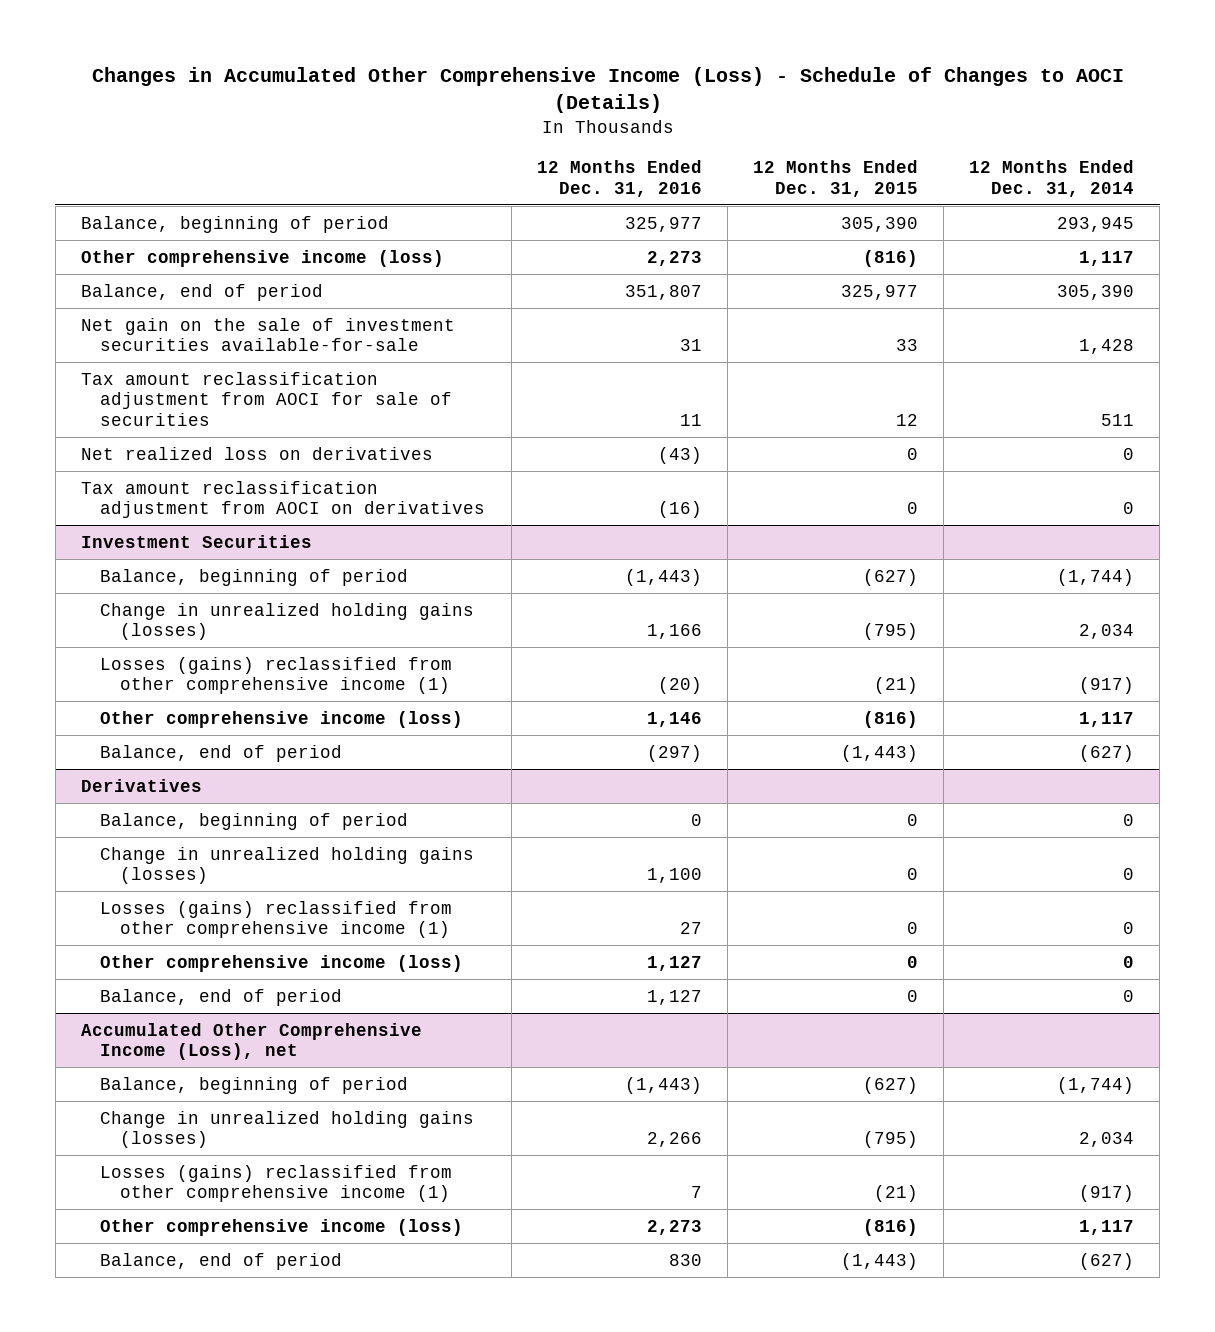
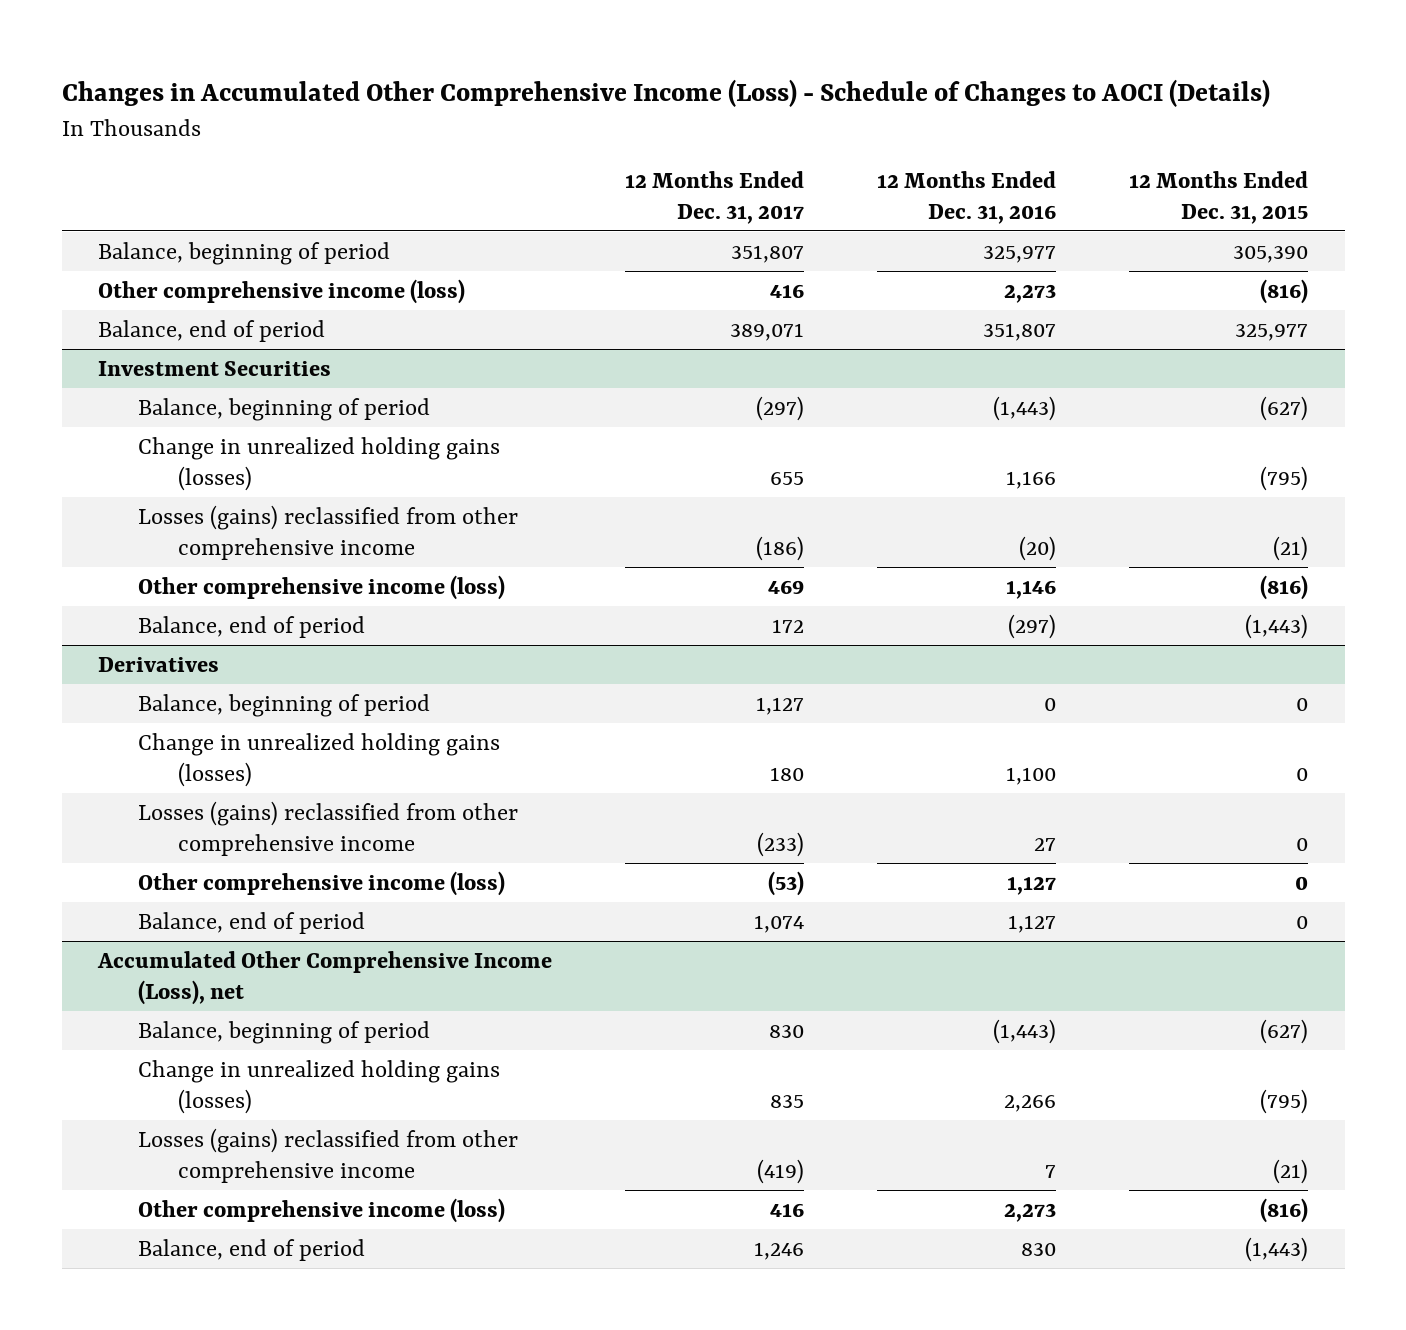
- | 12 Months Ended Dec. 31, 2016 | 12 Months Ended Dec. 31, 2015 | 12 Months Ended Dec. 31, 2014
+ | 12 Months Ended Dec. 31, 2017 | 12 Months Ended Dec. 31, 2016 | 12 Months Ended Dec. 31, 2015
- Net gain on the sale of investment securities available-for-sale | 31 | 33 | 1,428
- Tax amount reclassification adjustment from AOCI for sale of securities | 11 | 12 | 511
- Net realized loss on derivatives | (43) | 0 | 0
- Tax amount reclassification adjustment from AOCI on derivatives | (16) | 0 | 0
@ Investment Securities
- Losses (gains) reclassified from other comprehensive income (1) | (20) | (21) | (917)
+ Losses (gains) reclassified from other comprehensive income | (186) | (20) | (21)
@ Derivatives
- Losses (gains) reclassified from other comprehensive income (1) | 27 | 0 | 0
+ Losses (gains) reclassified from other comprehensive income | (233) | 27 | 0
@ Accumulated Other Comprehensive Income (Loss), net
- Losses (gains) reclassified from other comprehensive income (1) | 7 | (21) | (917)
+ Losses (gains) reclassified from other comprehensive income | (419) | 7 | (21)

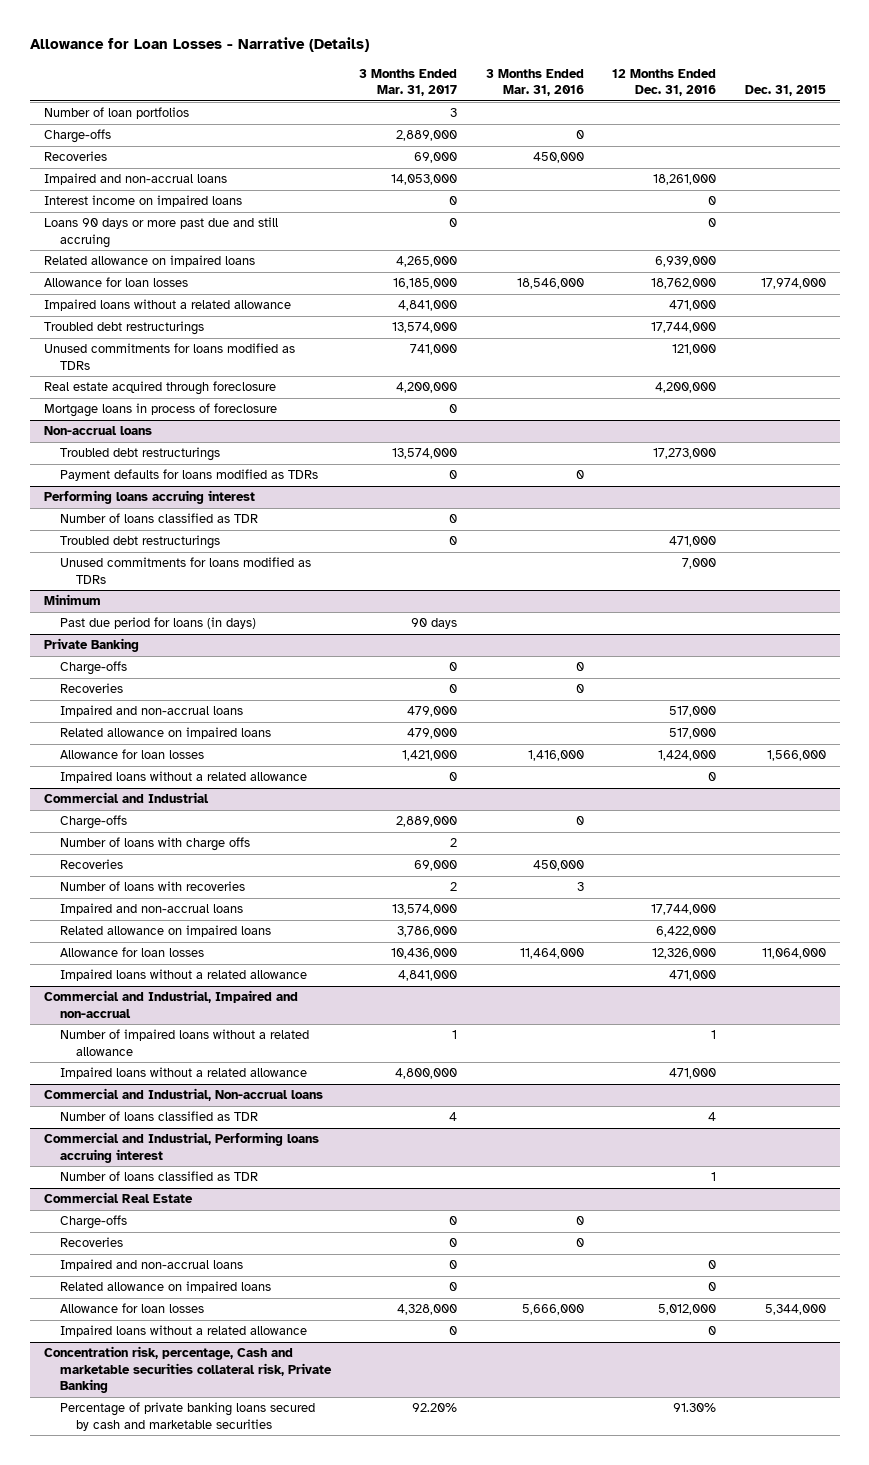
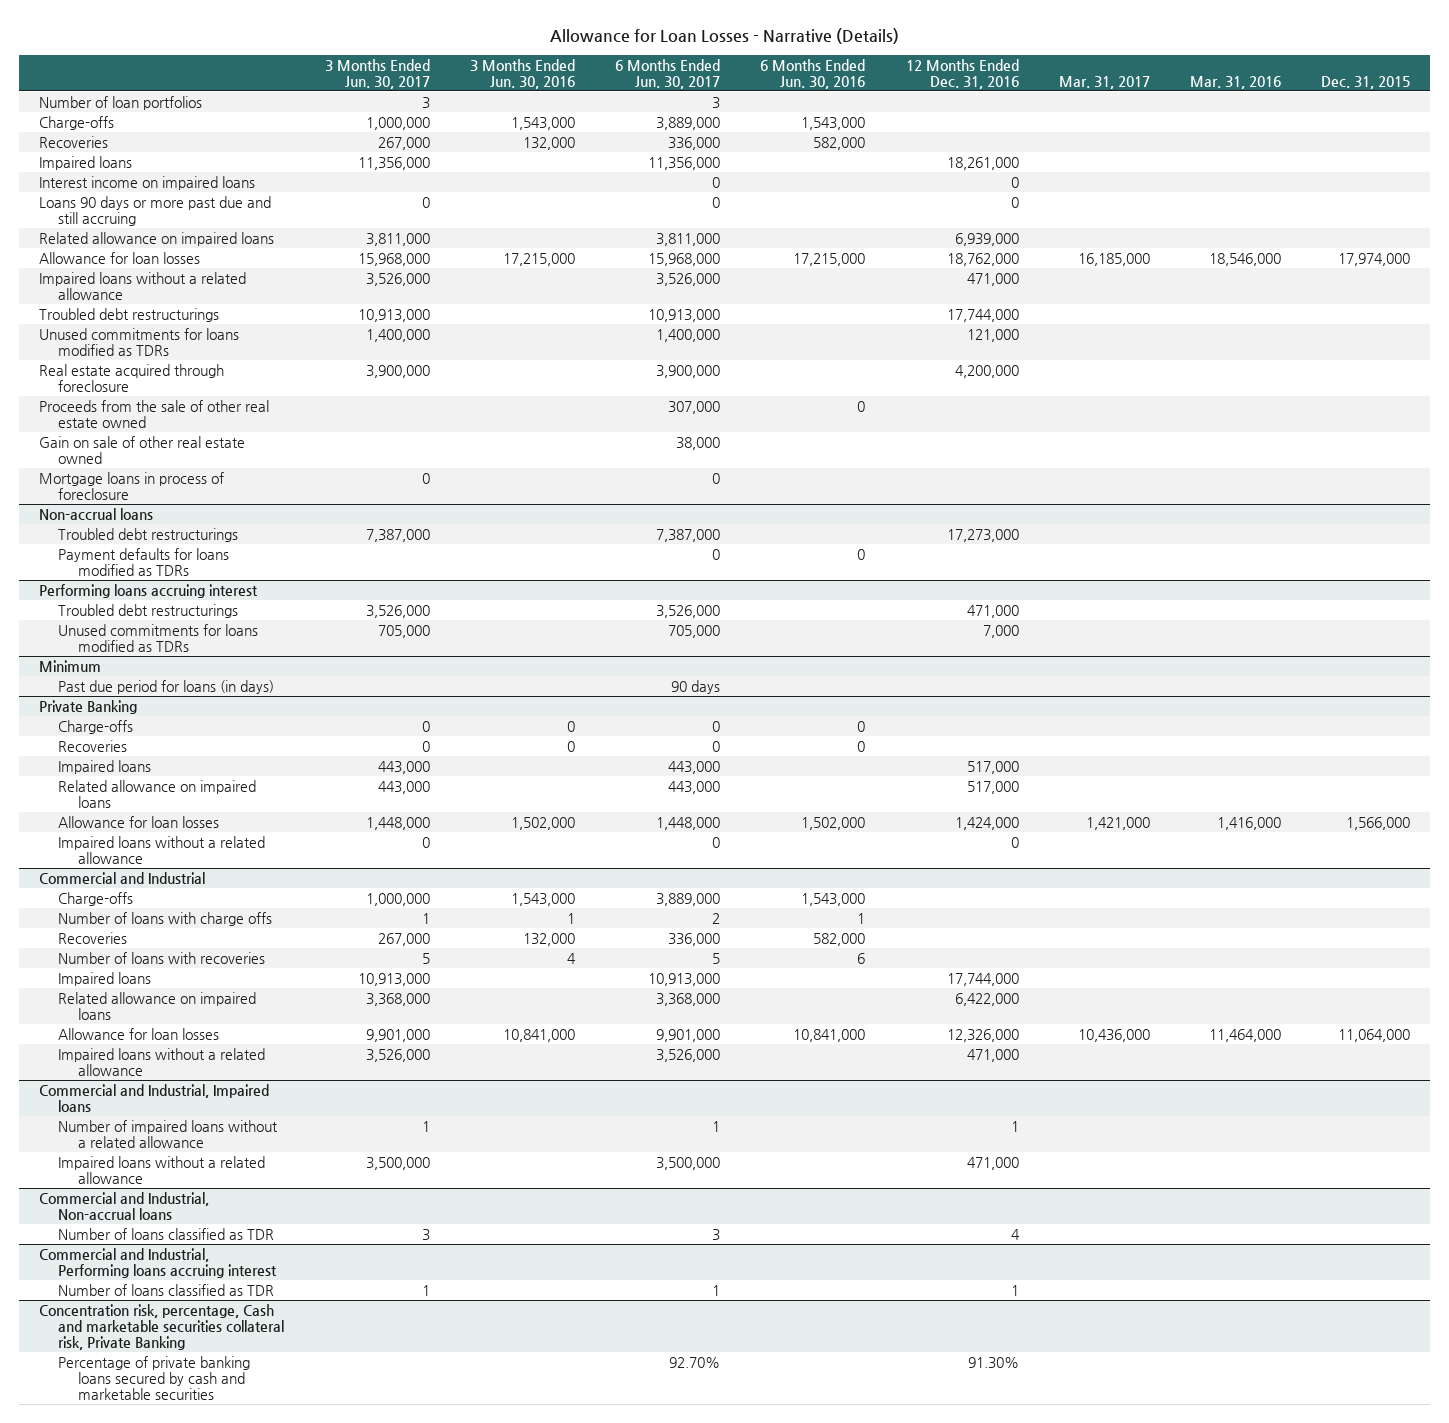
- | 3 Months Ended Mar. 31, 2017 | 3 Months Ended Mar. 31, 2016 | 12 Months Ended Dec. 31, 2016 | Dec. 31, 2015
+ | 3 Months Ended Jun. 30, 2017 | 3 Months Ended Jun. 30, 2016 | 6 Months Ended Jun. 30, 2017 | 6 Months Ended Jun. 30, 2016 | 12 Months Ended Dec. 31, 2016 | Mar. 31, 2017 | Mar. 31, 2016 | Dec. 31, 2015
- Impaired and non-accrual loans | 14,053,000 | | 18,261,000 |
+ Impaired loans | 11,356,000 | | 11,356,000 | | 18,261,000 | | |
+ Proceeds from the sale of other real estate owned | | | 307,000 | 0 | | | |
+ Gain on sale of other real estate owned | | | 38,000 | | | | |
@ Performing loans accruing interest
- Number of loans classified as TDR | 0 | | |
@ Private Banking
- Impaired and non-accrual loans | 479,000 | | 517,000 |
+ Impaired loans | 443,000 | | 443,000 | | 517,000 | | |
@ Commercial and Industrial
- Impaired and non-accrual loans | 13,574,000 | | 17,744,000 |
+ Impaired loans | 10,913,000 | | 10,913,000 | | 17,744,000 | | |
- Commercial and Industrial, Impaired and non-accrual
+ Commercial and Industrial, Impaired loans
- Commercial Real Estate
- Charge-offs | 0 | 0 | |
- Recoveries | 0 | 0 | |
- Impaired and non-accrual loans | 0 | | 0 |
- Related allowance on impaired loans | 0 | | 0 |
- Allowance for loan losses | 4,328,000 | 5,666,000 | 5,012,000 | 5,344,000
- Impaired loans without a related allowance | 0 | | 0 |

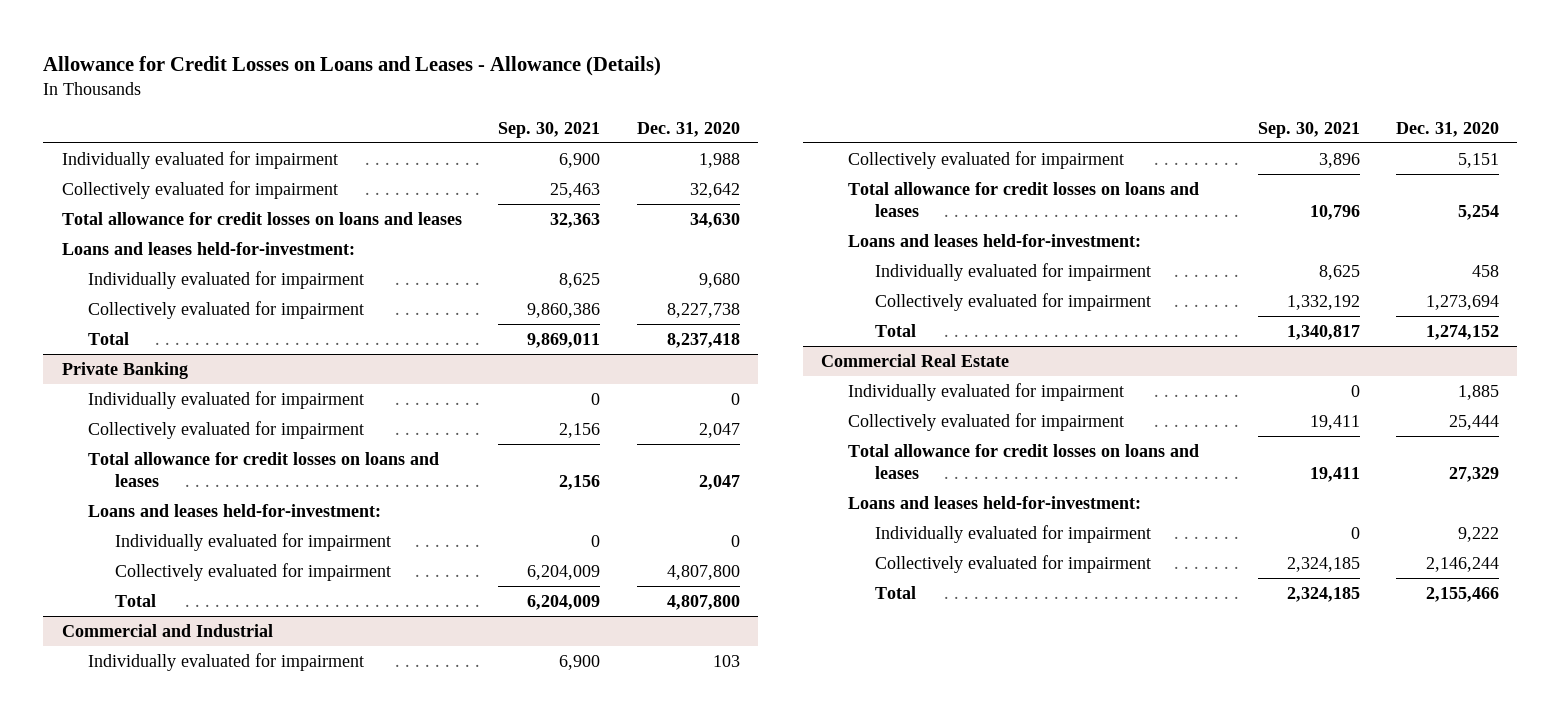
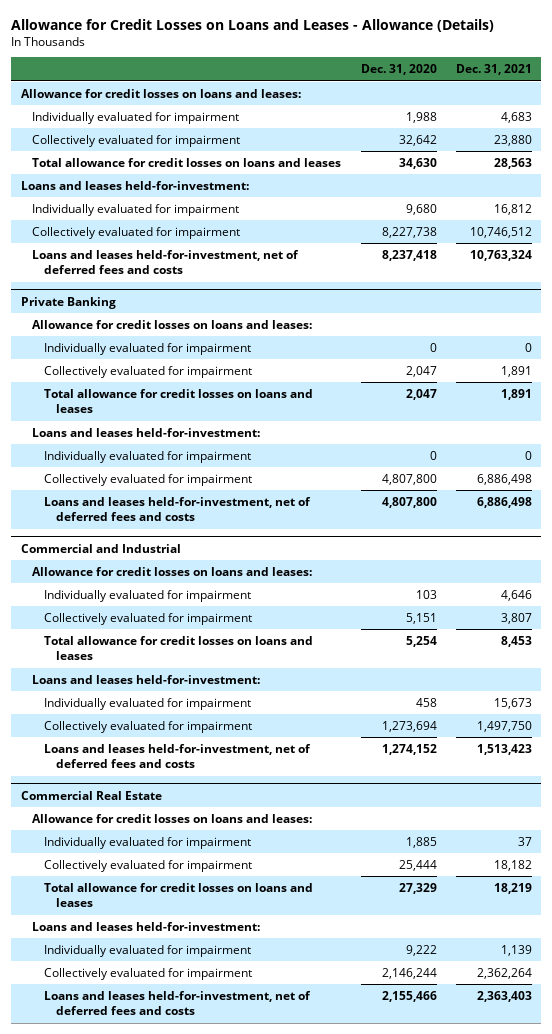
- | Sep. 30, 2021 | Dec. 31, 2020
+ | Dec. 31, 2020 | Dec. 31, 2021
+ Allowance for credit losses on loans and leases:
- Total | 9,869,011 | 8,237,418
+ Loans and leases held-for-investment, net of deferred fees and costs | 8,237,418 | 10,763,324
@ Private Banking
+ Allowance for credit losses on loans and leases:
- Total | 6,204,009 | 4,807,800
+ Loans and leases held-for-investment, net of deferred fees and costs | 4,807,800 | 6,886,498
@ Commercial and Industrial
+ Allowance for credit losses on loans and leases:
- Total | 1,340,817 | 1,274,152
+ Loans and leases held-for-investment, net of deferred fees and costs | 1,274,152 | 1,513,423
@ Commercial Real Estate
+ Allowance for credit losses on loans and leases:
- Total | 2,324,185 | 2,155,466
+ Loans and leases held-for-investment, net of deferred fees and costs | 2,155,466 | 2,363,403

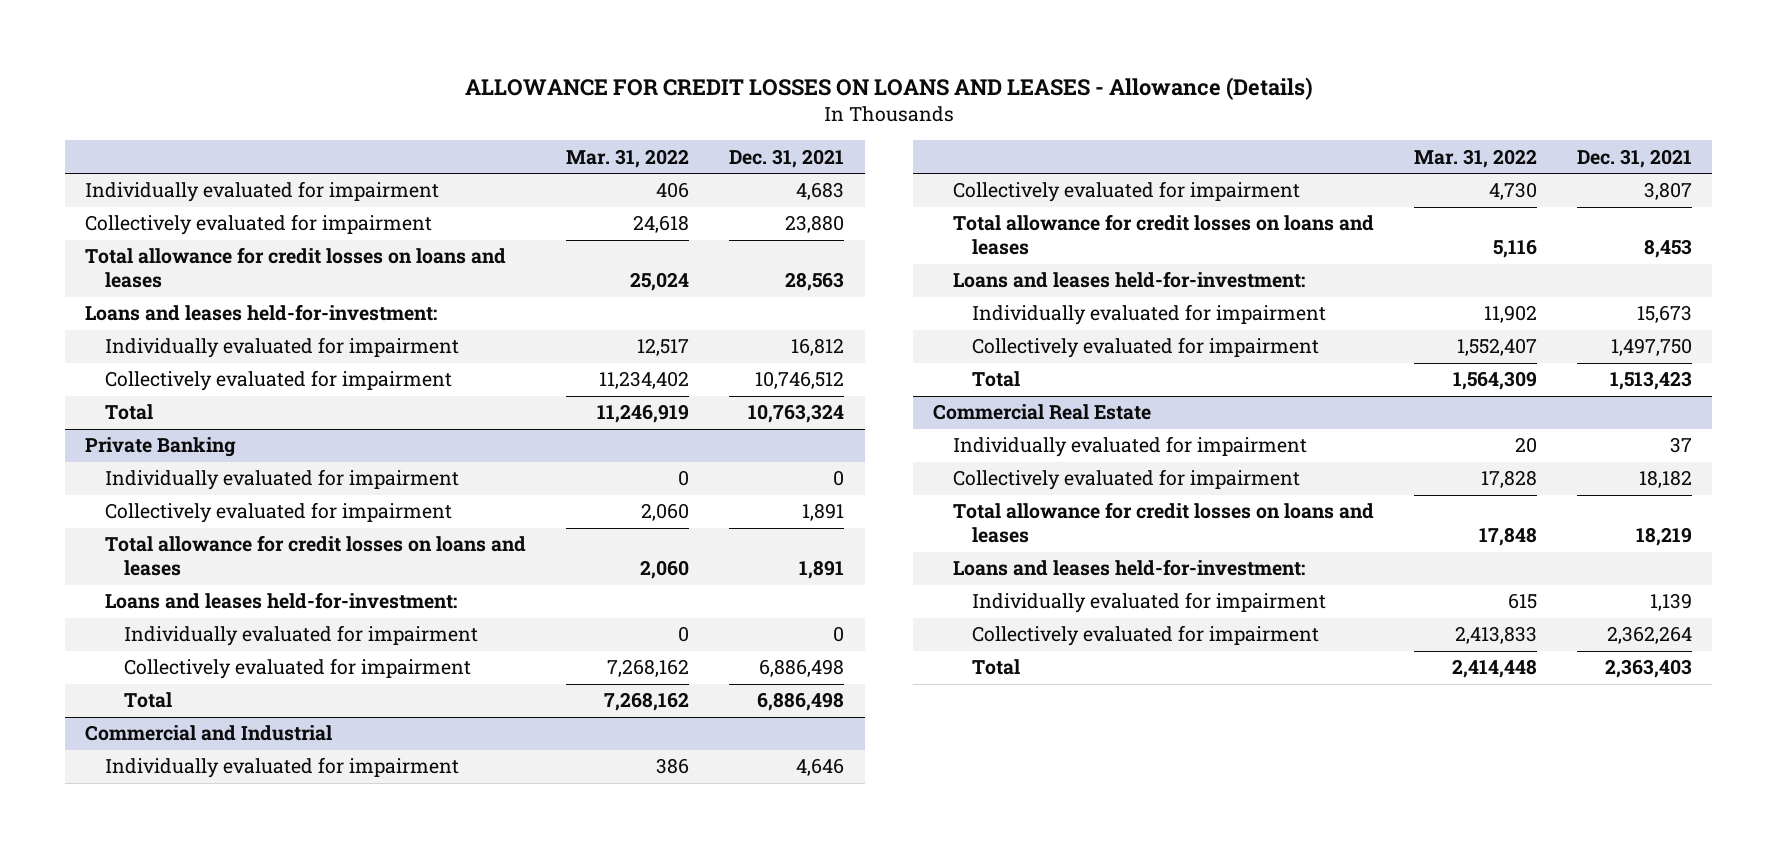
- Allowance for Credit Losses on Loans and Leases - Allowance (Details)
+ ALLOWANCE FOR CREDIT LOSSES ON LOANS AND LEASES - Allowance (Details)
- | Dec. 31, 2020 | Dec. 31, 2021
+ | Mar. 31, 2022 | Dec. 31, 2021
- Allowance for credit losses on loans and leases:
- Loans and leases held-for-investment, net of deferred fees and costs | 8,237,418 | 10,763,324
+ Total | 11,246,919 | 10,763,324
@ Private Banking
- Allowance for credit losses on loans and leases:
- Loans and leases held-for-investment, net of deferred fees and costs | 4,807,800 | 6,886,498
+ Total | 7,268,162 | 6,886,498
@ Commercial and Industrial
- Allowance for credit losses on loans and leases:
- Loans and leases held-for-investment, net of deferred fees and costs | 1,274,152 | 1,513,423
+ Total | 1,564,309 | 1,513,423
@ Commercial Real Estate
- Allowance for credit losses on loans and leases:
- Loans and leases held-for-investment, net of deferred fees and costs | 2,155,466 | 2,363,403
+ Total | 2,414,448 | 2,363,403

